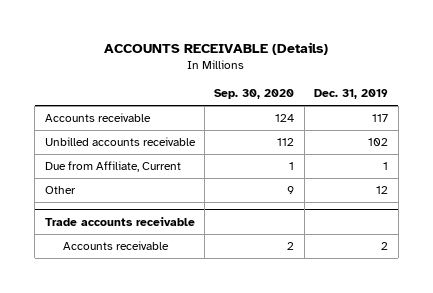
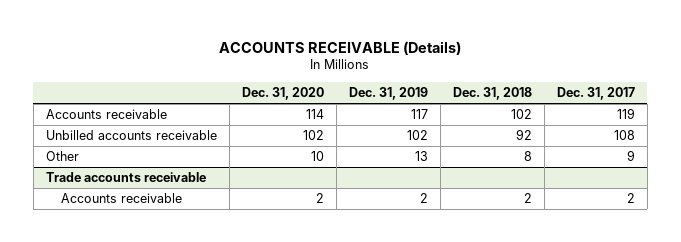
- | Sep. 30, 2020 | Dec. 31, 2019
+ | Dec. 31, 2020 | Dec. 31, 2019 | Dec. 31, 2018 | Dec. 31, 2017
- Due from Affiliate, Current | 1 | 1
- Other | 9 | 12
+ Other | 10 | 13 | 8 | 9

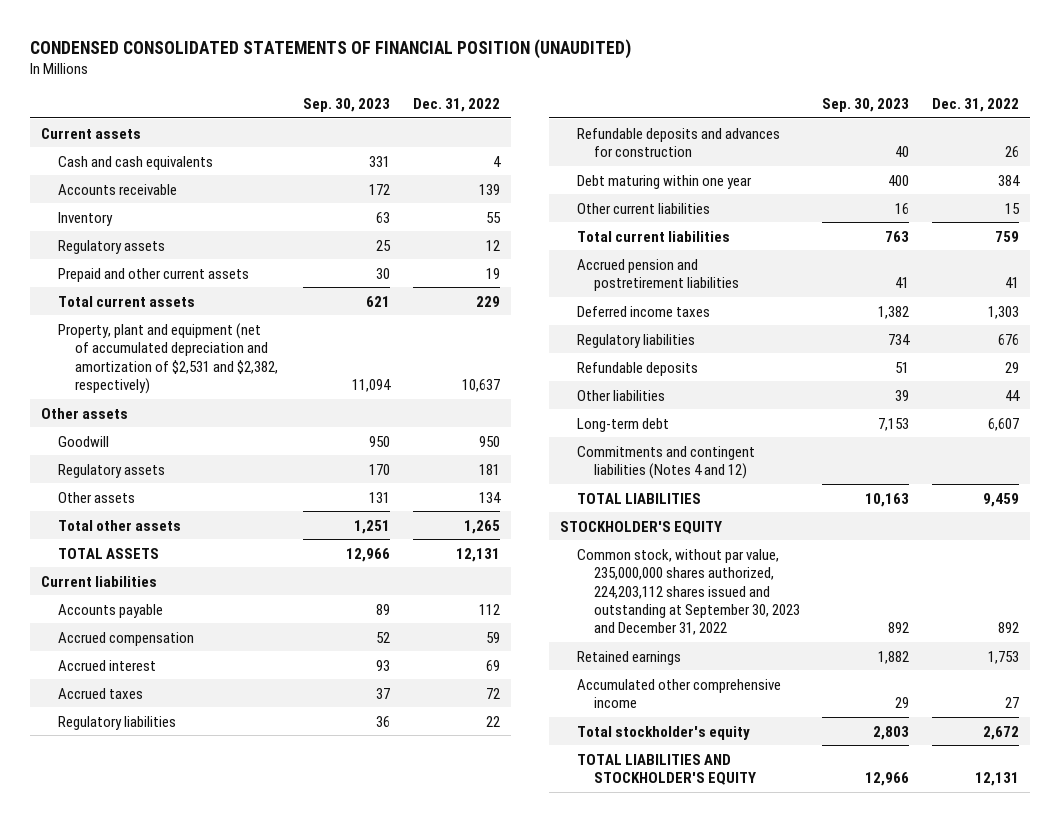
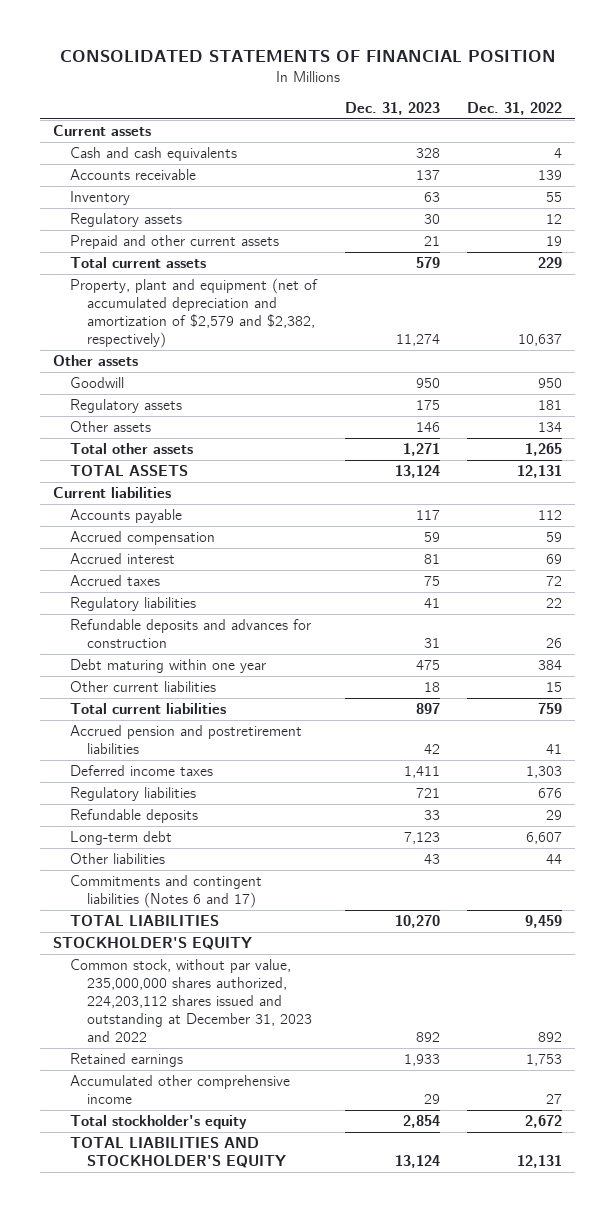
- CONDENSED CONSOLIDATED STATEMENTS OF FINANCIAL POSITION (UNAUDITED)
+ CONSOLIDATED STATEMENTS OF FINANCIAL POSITION
- | Sep. 30, 2023 | Dec. 31, 2022
+ | Dec. 31, 2023 | Dec. 31, 2022
- Property, plant and equipment (net of accumulated depreciation and amortization of $2,531 and $2,382, respectively) | 11,094 | 10,637
+ Property, plant and equipment (net of accumulated depreciation and amortization of $2,579 and $2,382, respectively) | 11,274 | 10,637
- Commitments and contingent liabilities (Notes 4 and 12)
moved down: Other liabilities | 43 | 44
+ Commitments and contingent liabilities (Notes 6 and 17)
- Common stock, without par value, 235,000,000 shares authorized, 224,203,112 shares issued and outstanding at September 30, 2023 and December 31, 2022 | 892 | 892
+ Common stock, without par value, 235,000,000 shares authorized, 224,203,112 shares issued and outstanding at December 31, 2023 and 2022 | 892 | 892

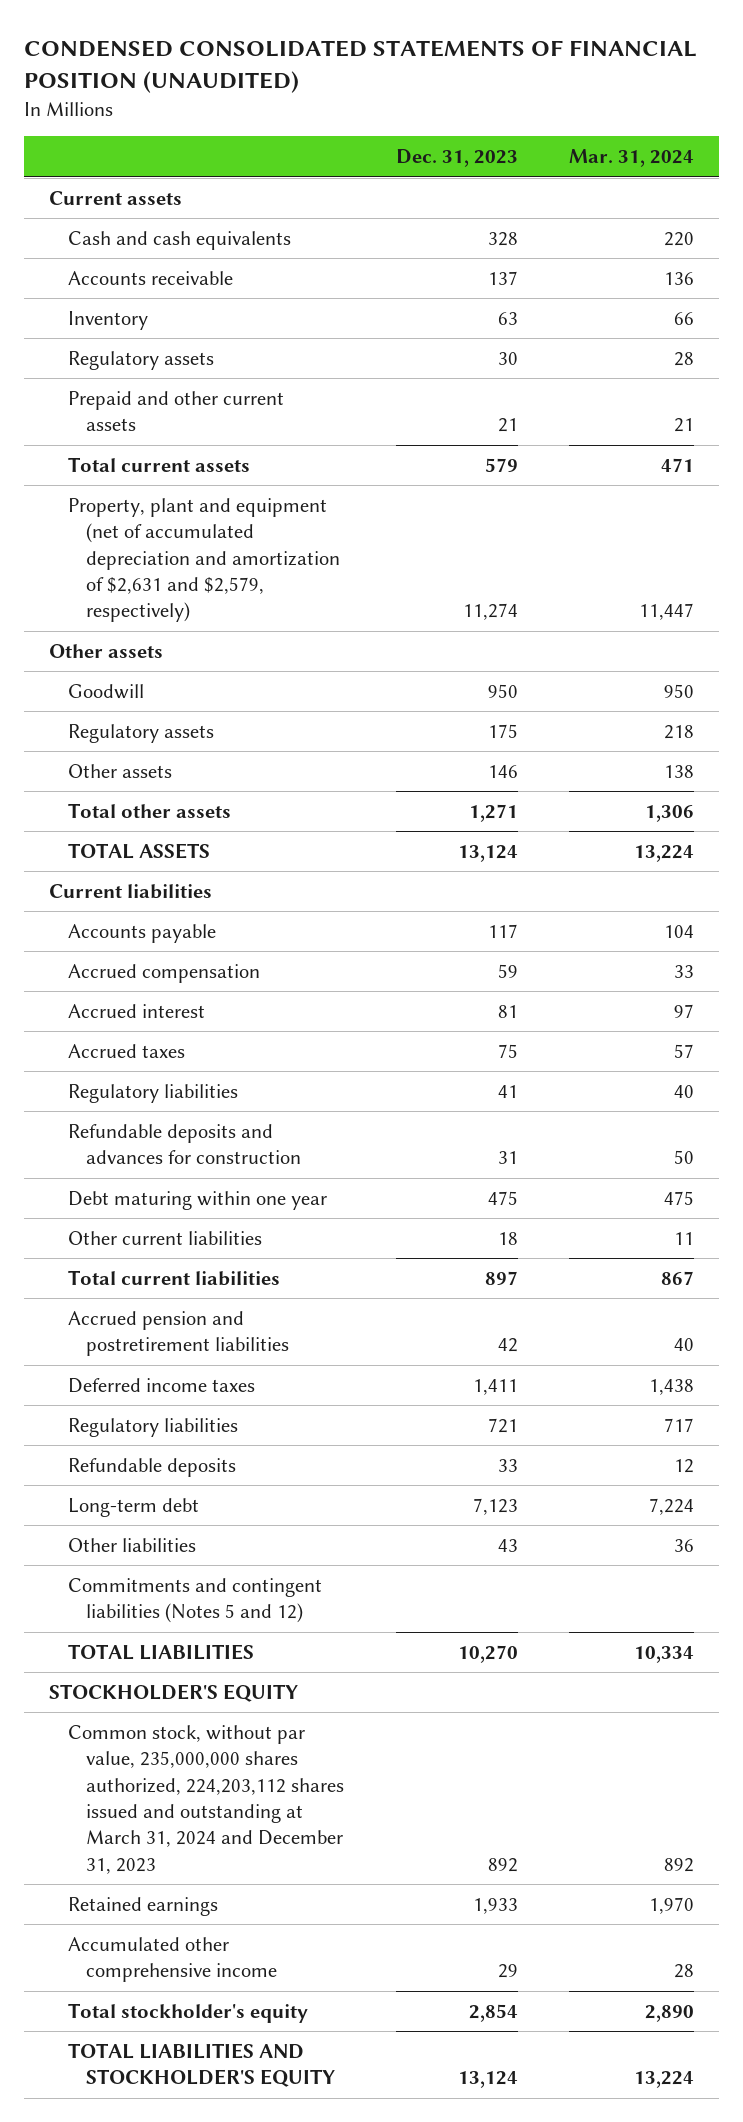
- CONSOLIDATED STATEMENTS OF FINANCIAL POSITION
+ CONDENSED CONSOLIDATED STATEMENTS OF FINANCIAL POSITION (UNAUDITED)
- | Dec. 31, 2023 | Dec. 31, 2022
+ | Dec. 31, 2023 | Mar. 31, 2024
- Property, plant and equipment (net of accumulated depreciation and amortization of $2,579 and $2,382, respectively) | 11,274 | 10,637
+ Property, plant and equipment (net of accumulated depreciation and amortization of $2,631 and $2,579, respectively) | 11,274 | 11,447
- Commitments and contingent liabilities (Notes 6 and 17)
+ Commitments and contingent liabilities (Notes 5 and 12)
- Common stock, without par value, 235,000,000 shares authorized, 224,203,112 shares issued and outstanding at December 31, 2023 and 2022 | 892 | 892
+ Common stock, without par value, 235,000,000 shares authorized, 224,203,112 shares issued and outstanding at March 31, 2024 and December 31, 2023 | 892 | 892

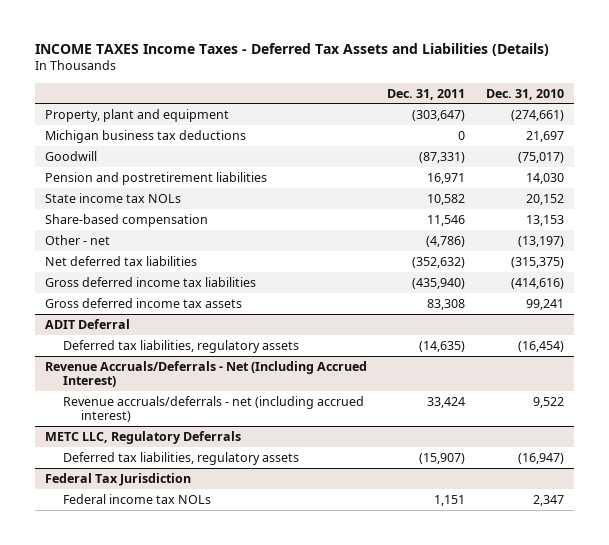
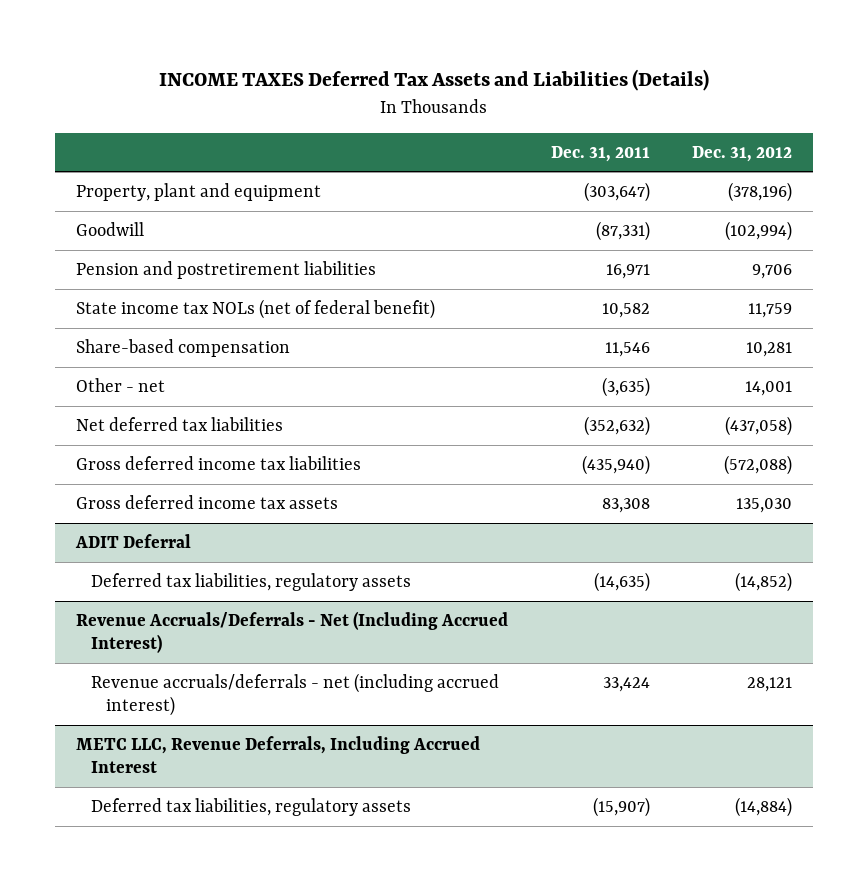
- INCOME TAXES Income Taxes - Deferred Tax Assets and Liabilities (Details)
+ INCOME TAXES Deferred Tax Assets and Liabilities (Details)
- | Dec. 31, 2011 | Dec. 31, 2010
+ | Dec. 31, 2011 | Dec. 31, 2012
- Michigan business tax deductions | 0 | 21,697
- State income tax NOLs | 10,582 | 20,152
+ State income tax NOLs (net of federal benefit) | 10,582 | 11,759
- Other - net | (4,786) | (13,197)
+ Other - net | (3,635) | 14,001
- METC LLC, Regulatory Deferrals
+ METC LLC, Revenue Deferrals, Including Accrued Interest
- Federal Tax Jurisdiction
- Federal income tax NOLs | 1,151 | 2,347

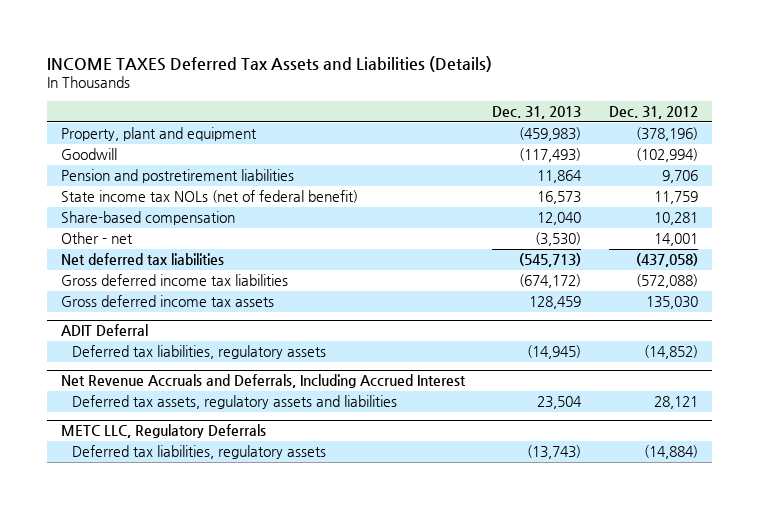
- | Dec. 31, 2011 | Dec. 31, 2012
+ | Dec. 31, 2013 | Dec. 31, 2012
- Revenue Accruals/Deferrals - Net (Including Accrued Interest)
- Revenue accruals/deferrals - net (including accrued interest) | 33,424 | 28,121
- METC LLC, Revenue Deferrals, Including Accrued Interest
+ Net Revenue Accruals and Deferrals, Including Accrued Interest
+ Deferred tax assets, regulatory assets and liabilities | 23,504 | 28,121
+ METC LLC, Regulatory Deferrals

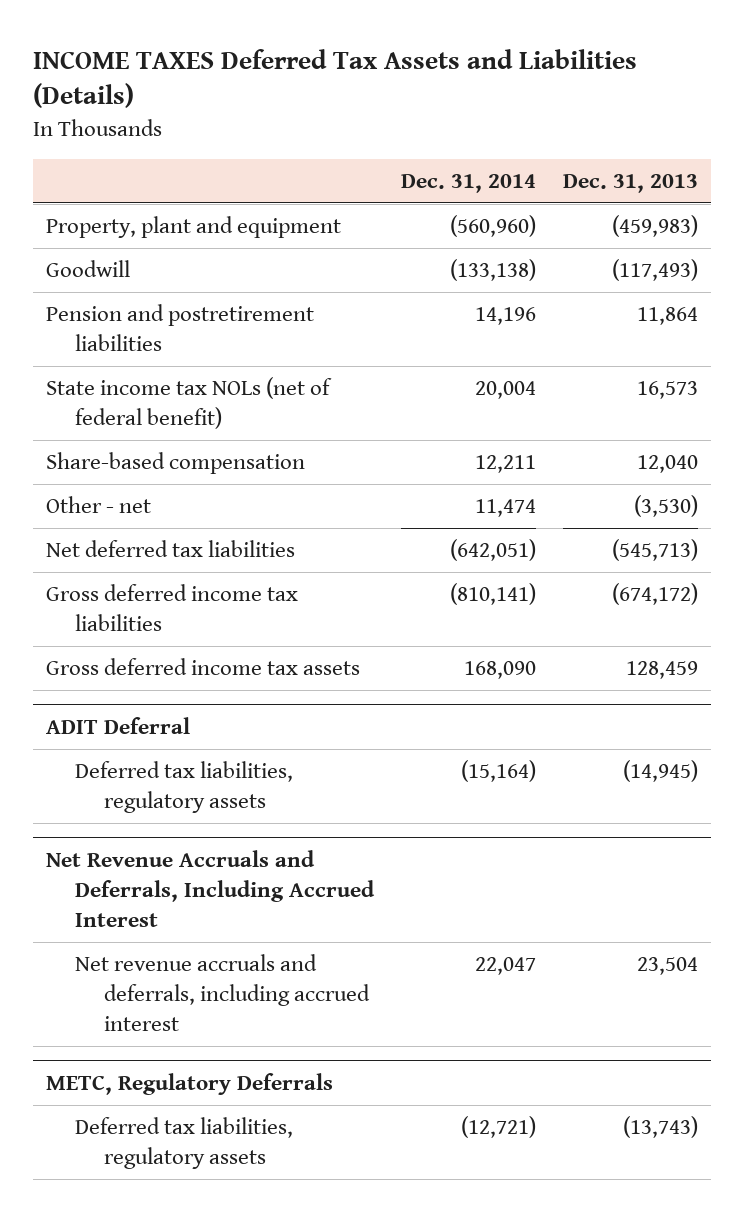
- | Dec. 31, 2013 | Dec. 31, 2012
+ | Dec. 31, 2014 | Dec. 31, 2013
@ Net Revenue Accruals and Deferrals, Including Accrued Interest
- Deferred tax assets, regulatory assets and liabilities | 23,504 | 28,121
- METC LLC, Regulatory Deferrals
@ Net Revenue Accruals and Deferrals, Including Accrued Interest
+ Net revenue accruals and deferrals, including accrued interest | 22,047 | 23,504
+ METC, Regulatory Deferrals

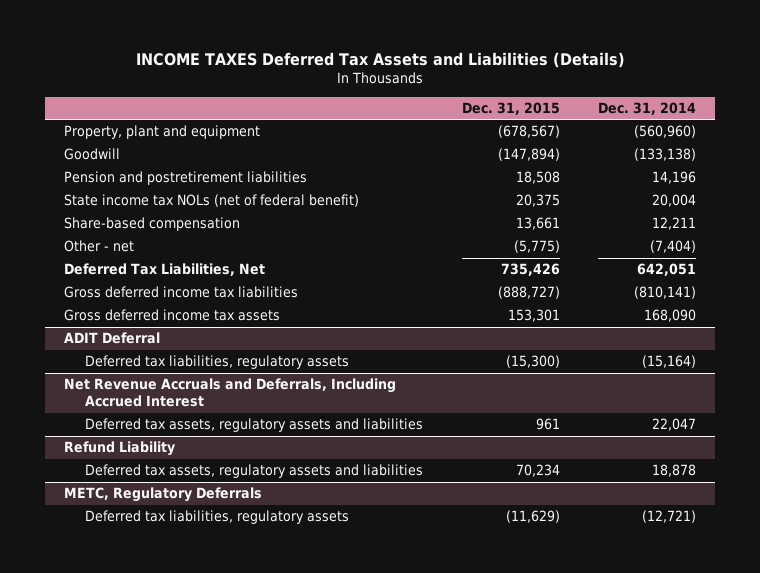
- | Dec. 31, 2014 | Dec. 31, 2013
+ | Dec. 31, 2015 | Dec. 31, 2014
- Other - net | 11,474 | (3,530)
- Net deferred tax liabilities | (642,051) | (545,713)
+ Other - net | (5,775) | (7,404)
+ Deferred Tax Liabilities, Net | 735,426 | 642,051
@ Net Revenue Accruals and Deferrals, Including Accrued Interest
- Net revenue accruals and deferrals, including accrued interest | 22,047 | 23,504
+ Deferred tax assets, regulatory assets and liabilities | 961 | 22,047
+ Refund Liability
+ Deferred tax assets, regulatory assets and liabilities | 70,234 | 18,878

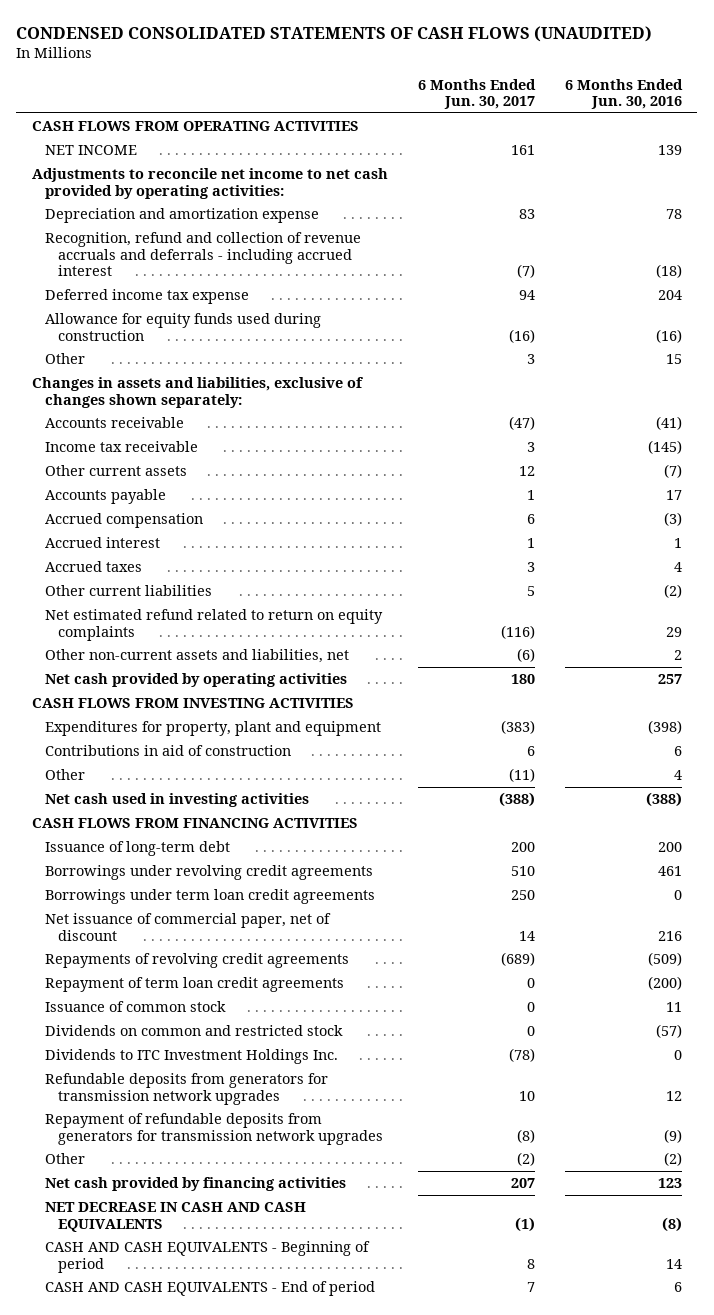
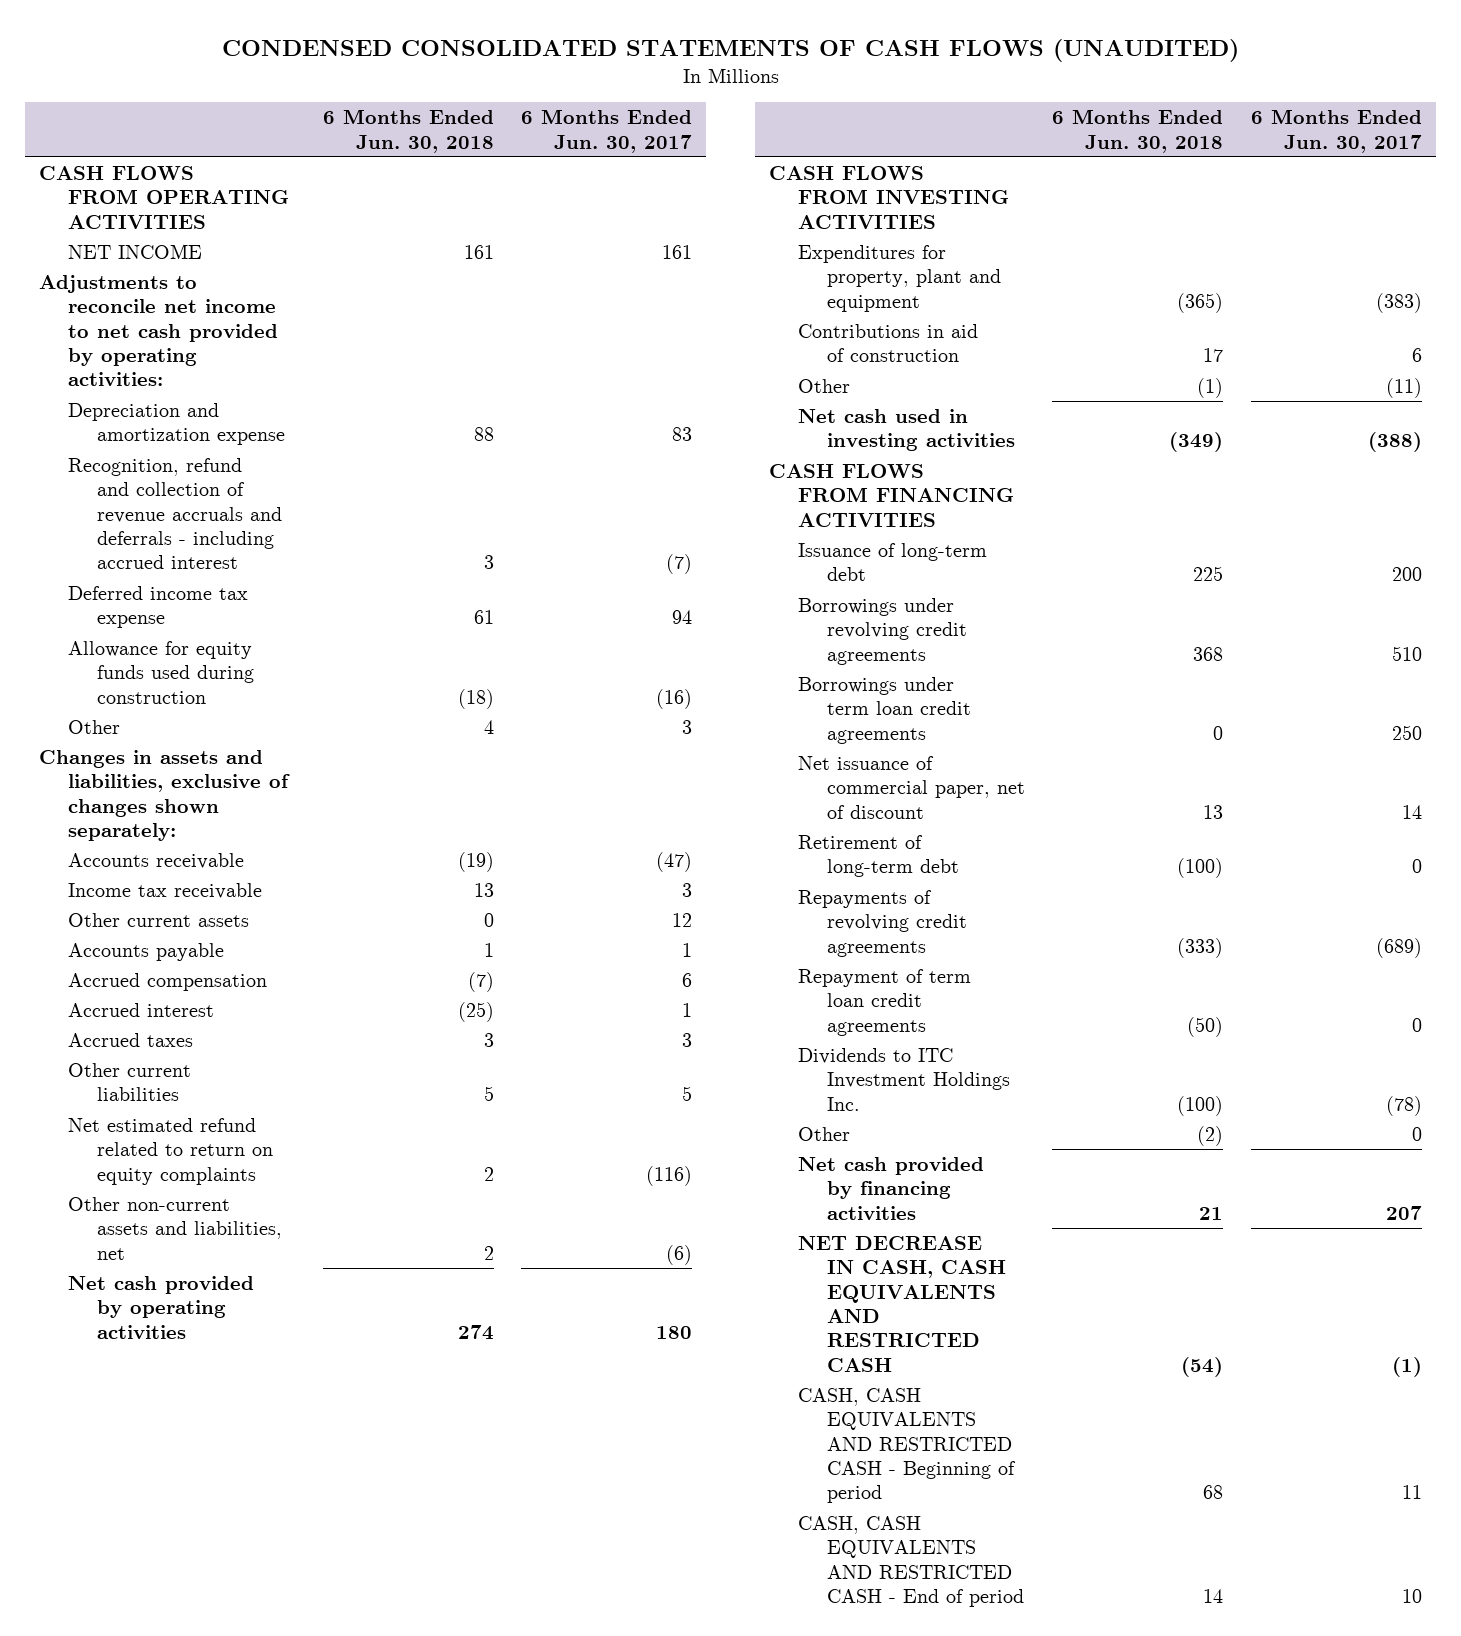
- | 6 Months Ended Jun. 30, 2017 | 6 Months Ended Jun. 30, 2016
+ | 6 Months Ended Jun. 30, 2018 | 6 Months Ended Jun. 30, 2017
+ Retirement of long-term debt | (100) | 0
- Issuance of common stock | 0 | 11
- Dividends on common and restricted stock | 0 | (57)
- Refundable deposits from generators for transmission network upgrades | 10 | 12
- Repayment of refundable deposits from generators for transmission network upgrades | (8) | (9)
- Other | (2) | (2)
+ Other | (2) | 0
- NET DECREASE IN CASH AND CASH EQUIVALENTS | (1) | (8)
- CASH AND CASH EQUIVALENTS - Beginning of period | 8 | 14
- CASH AND CASH EQUIVALENTS - End of period | 7 | 6
+ NET DECREASE IN CASH, CASH EQUIVALENTS AND RESTRICTED CASH | (54) | (1)
+ CASH, CASH EQUIVALENTS AND RESTRICTED CASH - Beginning of period | 68 | 11
+ CASH, CASH EQUIVALENTS AND RESTRICTED CASH - End of period | 14 | 10

